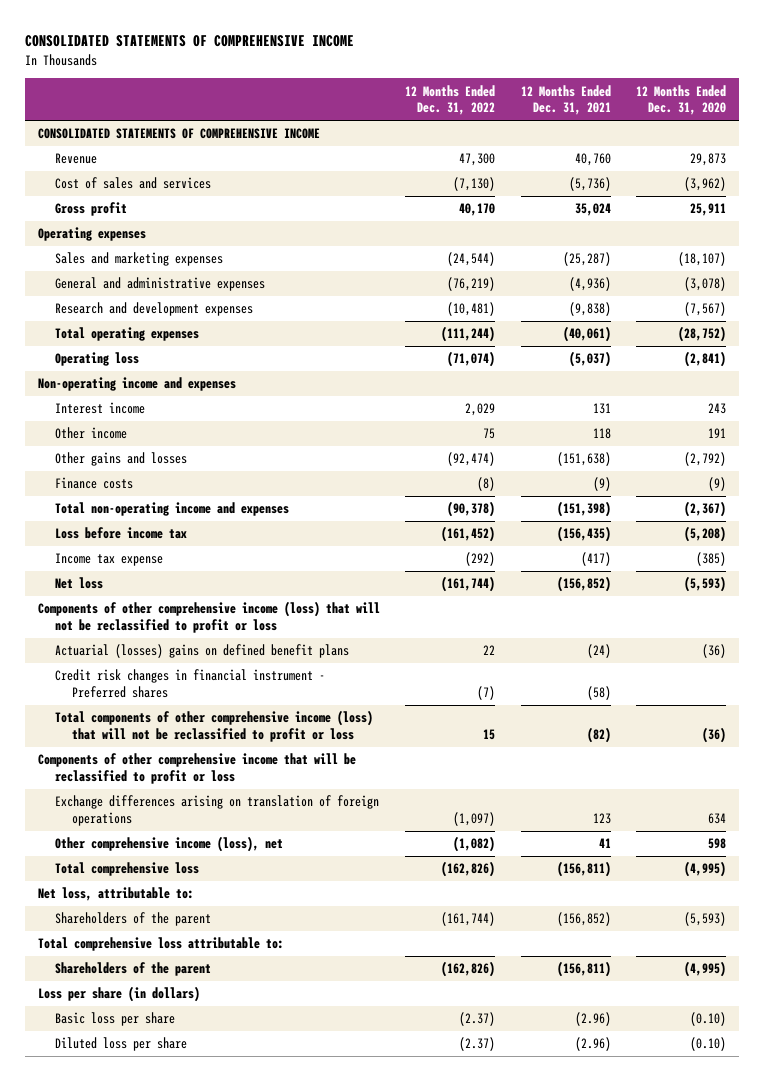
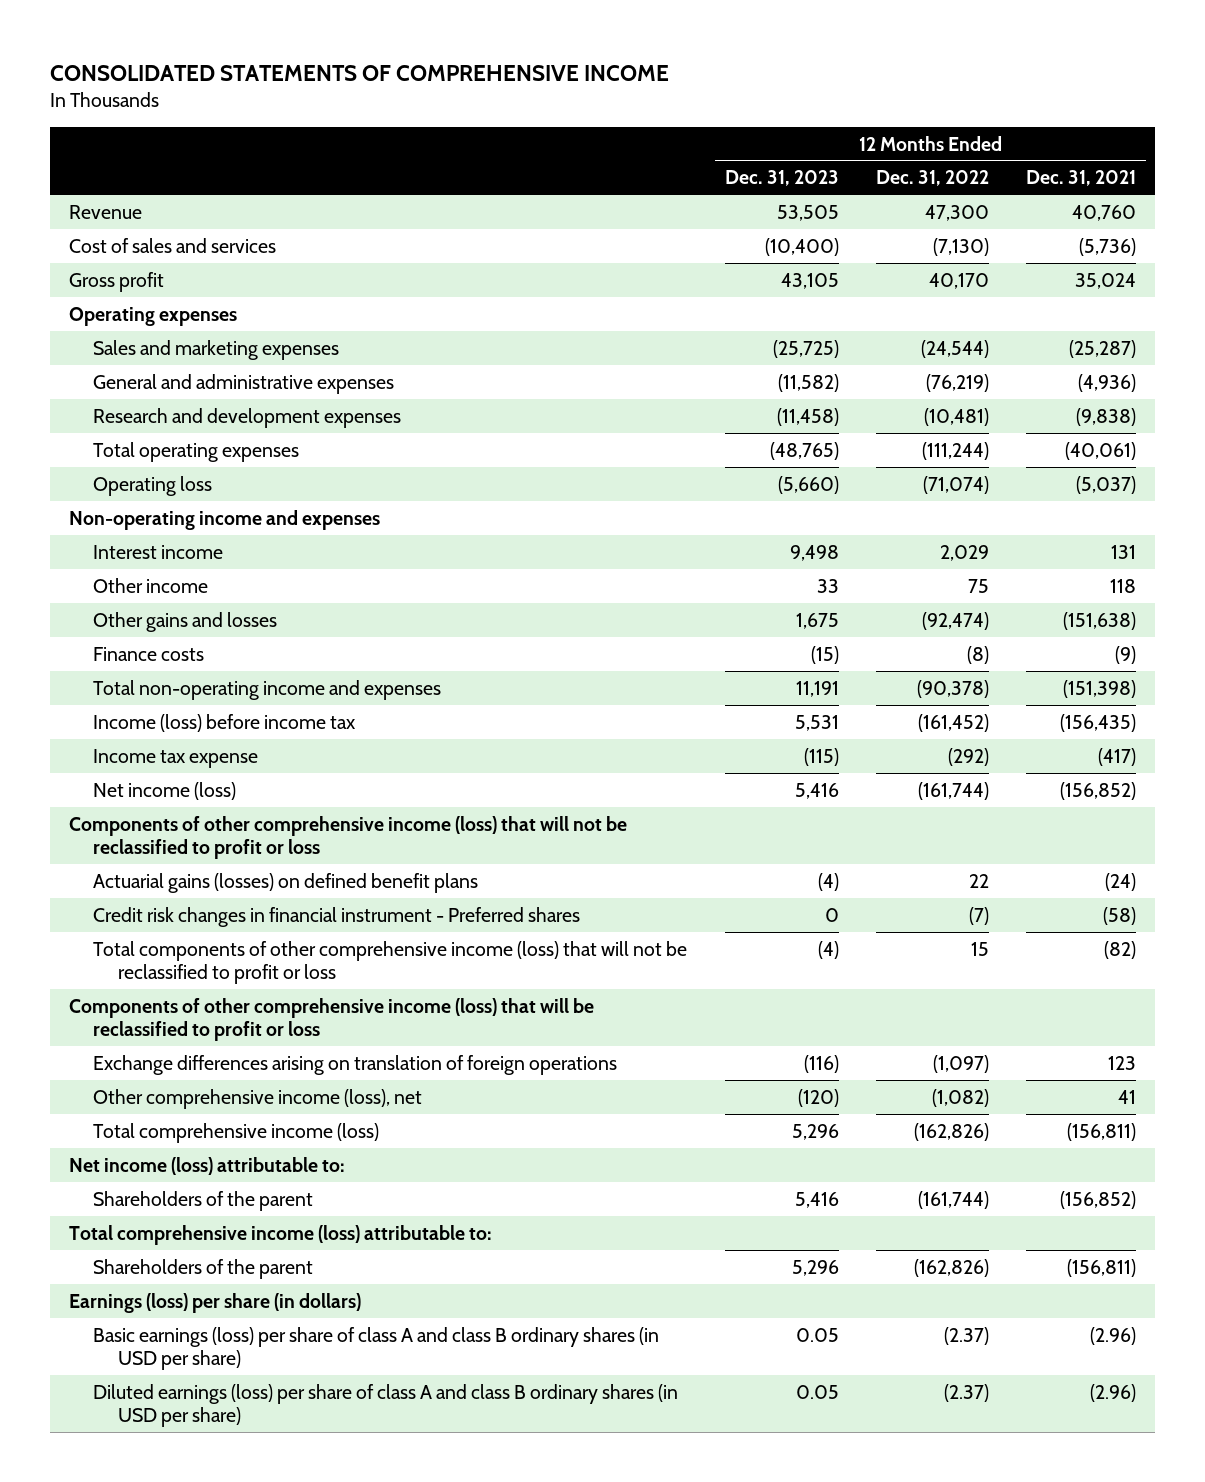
- | 12 Months Ended Dec. 31, 2022 | 12 Months Ended Dec. 31, 2021 | 12 Months Ended Dec. 31, 2020
+ | 12 Months Ended Dec. 31, 2023 | 12 Months Ended Dec. 31, 2022 | 12 Months Ended Dec. 31, 2021
- CONSOLIDATED STATEMENTS OF COMPREHENSIVE INCOME
- Loss before income tax | (161,452) | (156,435) | (5,208)
+ Income (loss) before income tax | 5,531 | (161,452) | (156,435)
- Net loss | (161,744) | (156,852) | (5,593)
+ Net income (loss) | 5,416 | (161,744) | (156,852)
- Actuarial (losses) gains on defined benefit plans | 22 | (24) | (36)
+ Actuarial gains (losses) on defined benefit plans | (4) | 22 | (24)
- Components of other comprehensive income that will be reclassified to profit or loss
+ Components of other comprehensive income (loss) that will be reclassified to profit or loss
- Total comprehensive loss | (162,826) | (156,811) | (4,995)
- Net loss, attributable to:
+ Total comprehensive income (loss) | 5,296 | (162,826) | (156,811)
+ Net income (loss) attributable to:
- Total comprehensive loss attributable to:
+ Total comprehensive income (loss) attributable to:
- Loss per share (in dollars)
- Basic loss per share | (2.37) | (2.96) | (0.10)
- Diluted loss per share | (2.37) | (2.96) | (0.10)
+ Earnings (loss) per share (in dollars)
+ Basic earnings (loss) per share of class A and class B ordinary shares (in USD per share) | 0.05 | (2.37) | (2.96)
+ Diluted earnings (loss) per share of class A and class B ordinary shares (in USD per share) | 0.05 | (2.37) | (2.96)

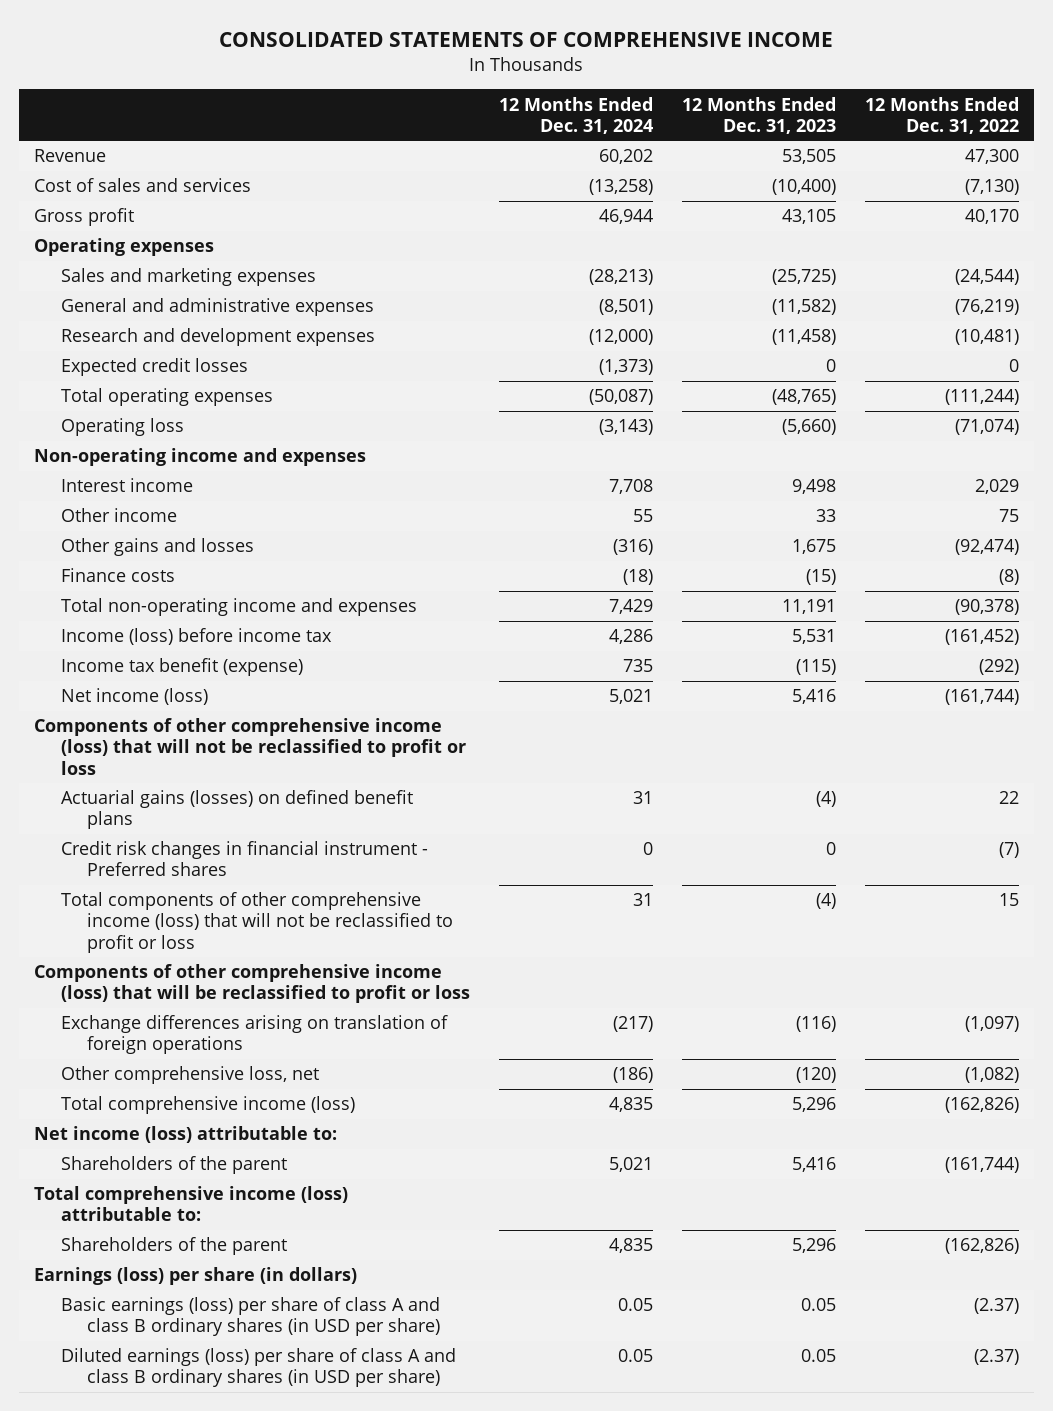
- | 12 Months Ended Dec. 31, 2023 | 12 Months Ended Dec. 31, 2022 | 12 Months Ended Dec. 31, 2021
+ | 12 Months Ended Dec. 31, 2024 | 12 Months Ended Dec. 31, 2023 | 12 Months Ended Dec. 31, 2022
+ Expected credit losses | (1,373) | 0 | 0
- Income tax expense | (115) | (292) | (417)
+ Income tax benefit (expense) | 735 | (115) | (292)
- Other comprehensive income (loss), net | (120) | (1,082) | 41
+ Other comprehensive loss, net | (186) | (120) | (1,082)

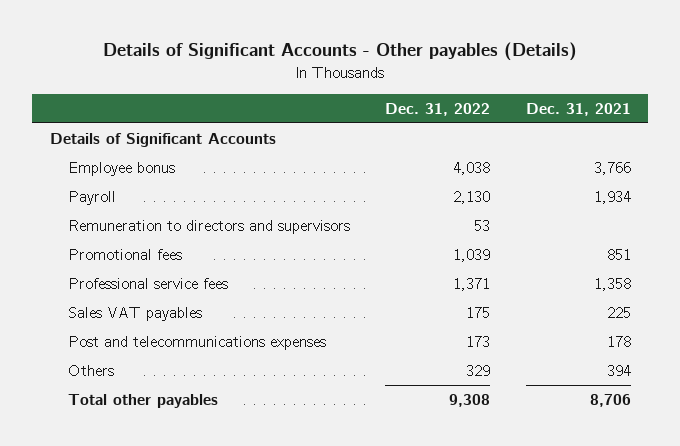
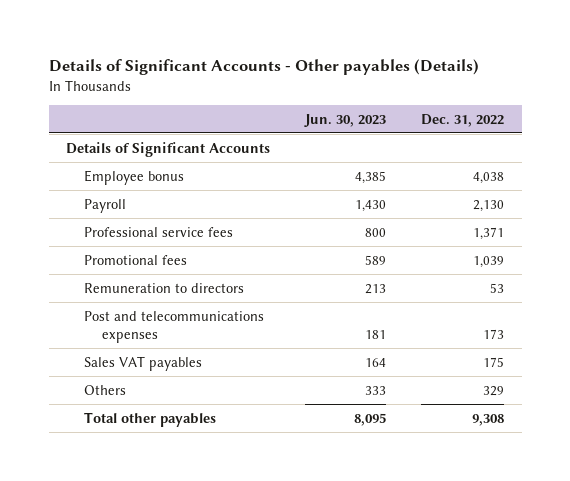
- | Dec. 31, 2022 | Dec. 31, 2021
+ | Jun. 30, 2023 | Dec. 31, 2022
- Remuneration to directors and supervisors | 53 |
moved down: Promotional fees | 589 | 1,039
+ Remuneration to directors | 213 | 53
moved down: Sales VAT payables | 164 | 175

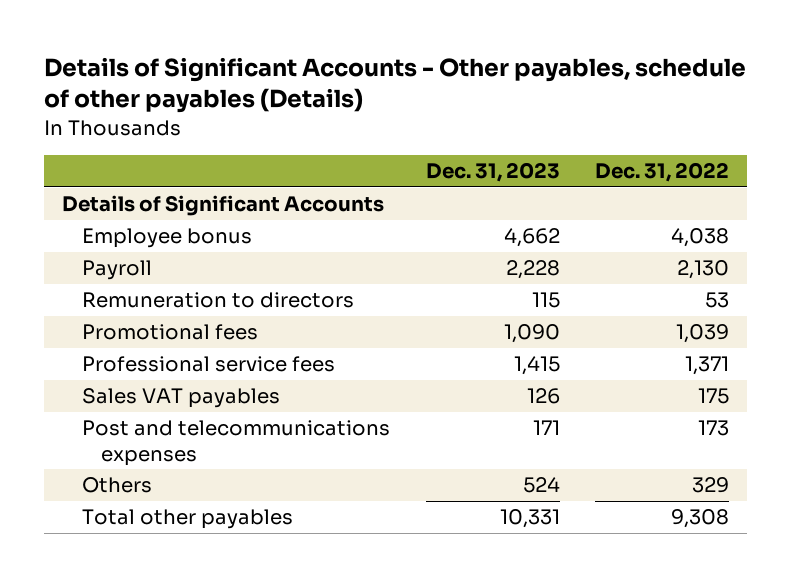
- Details of Significant Accounts - Other payables (Details)
+ Details of Significant Accounts - Other payables, schedule of other payables (Details)
- | Jun. 30, 2023 | Dec. 31, 2022
+ | Dec. 31, 2023 | Dec. 31, 2022
moved down: Promotional fees | 1,090 | 1,039
moved down: Professional service fees | 1,415 | 1,371
moved down: Post and telecommunications expenses | 171 | 173

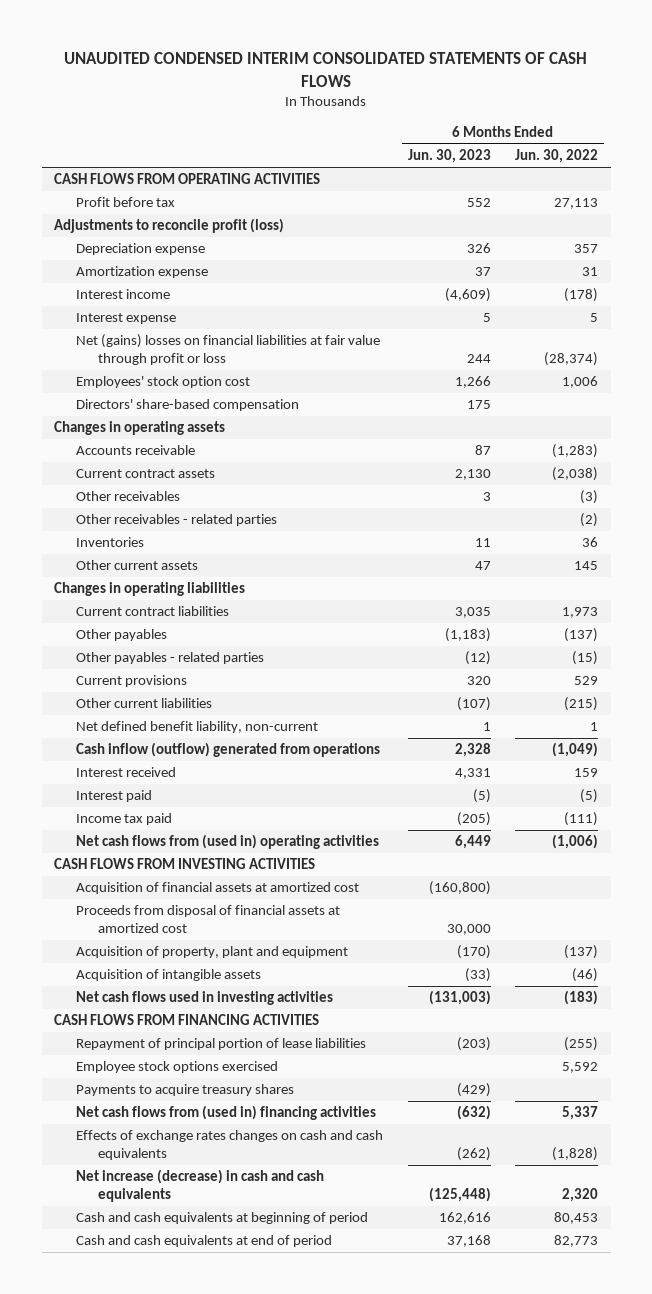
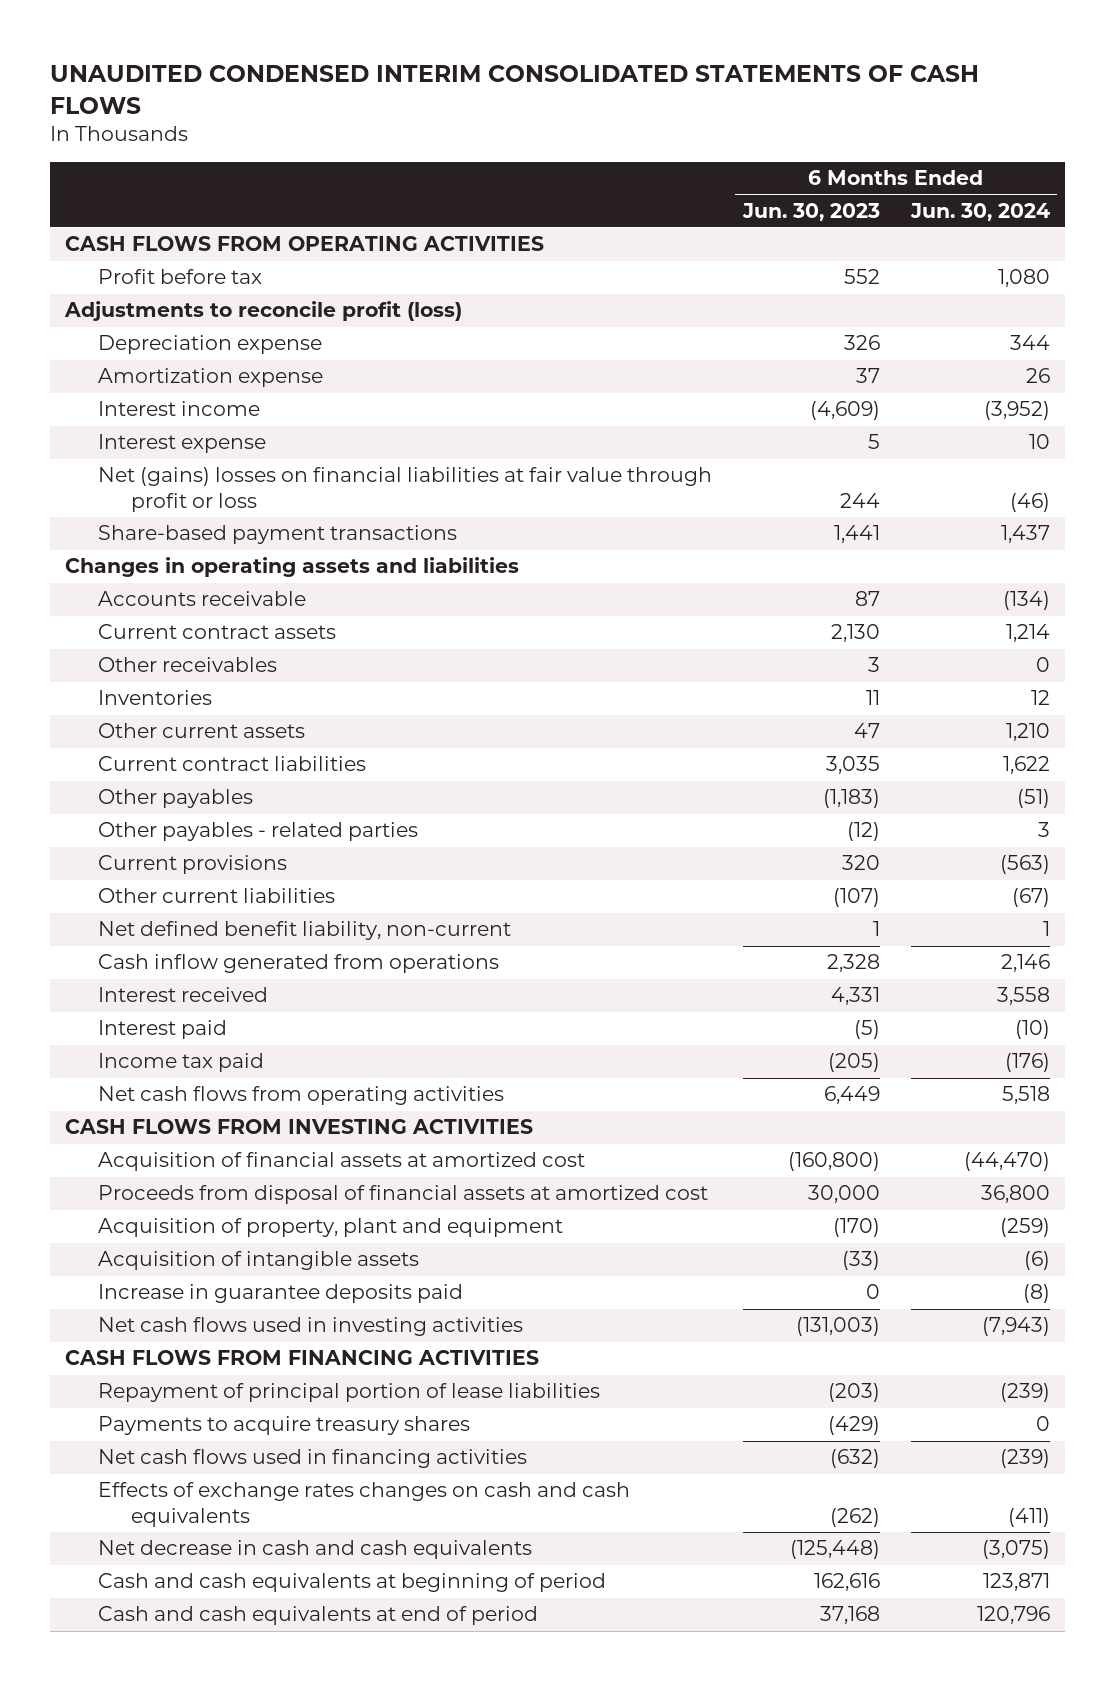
- | 6 Months Ended Jun. 30, 2023 | 6 Months Ended Jun. 30, 2022
+ | 6 Months Ended Jun. 30, 2023 | 6 Months Ended Jun. 30, 2024
- Employees' stock option cost | 1,266 | 1,006
- Directors' share-based compensation | 175 |
- Changes in operating assets
+ Share-based payment transactions | 1,441 | 1,437
+ Changes in operating assets and liabilities
- Other receivables - related parties | | (2)
- Changes in operating liabilities
- Cash inflow (outflow) generated from operations | 2,328 | (1,049)
+ Cash inflow generated from operations | 2,328 | 2,146
- Net cash flows from (used in) operating activities | 6,449 | (1,006)
+ Net cash flows from operating activities | 6,449 | 5,518
+ Increase in guarantee deposits paid | 0 | (8)
- Employee stock options exercised | | 5,592
- Net cash flows from (used in) financing activities | (632) | 5,337
+ Net cash flows used in financing activities | (632) | (239)
- Net increase (decrease) in cash and cash equivalents | (125,448) | 2,320
+ Net decrease in cash and cash equivalents | (125,448) | (3,075)

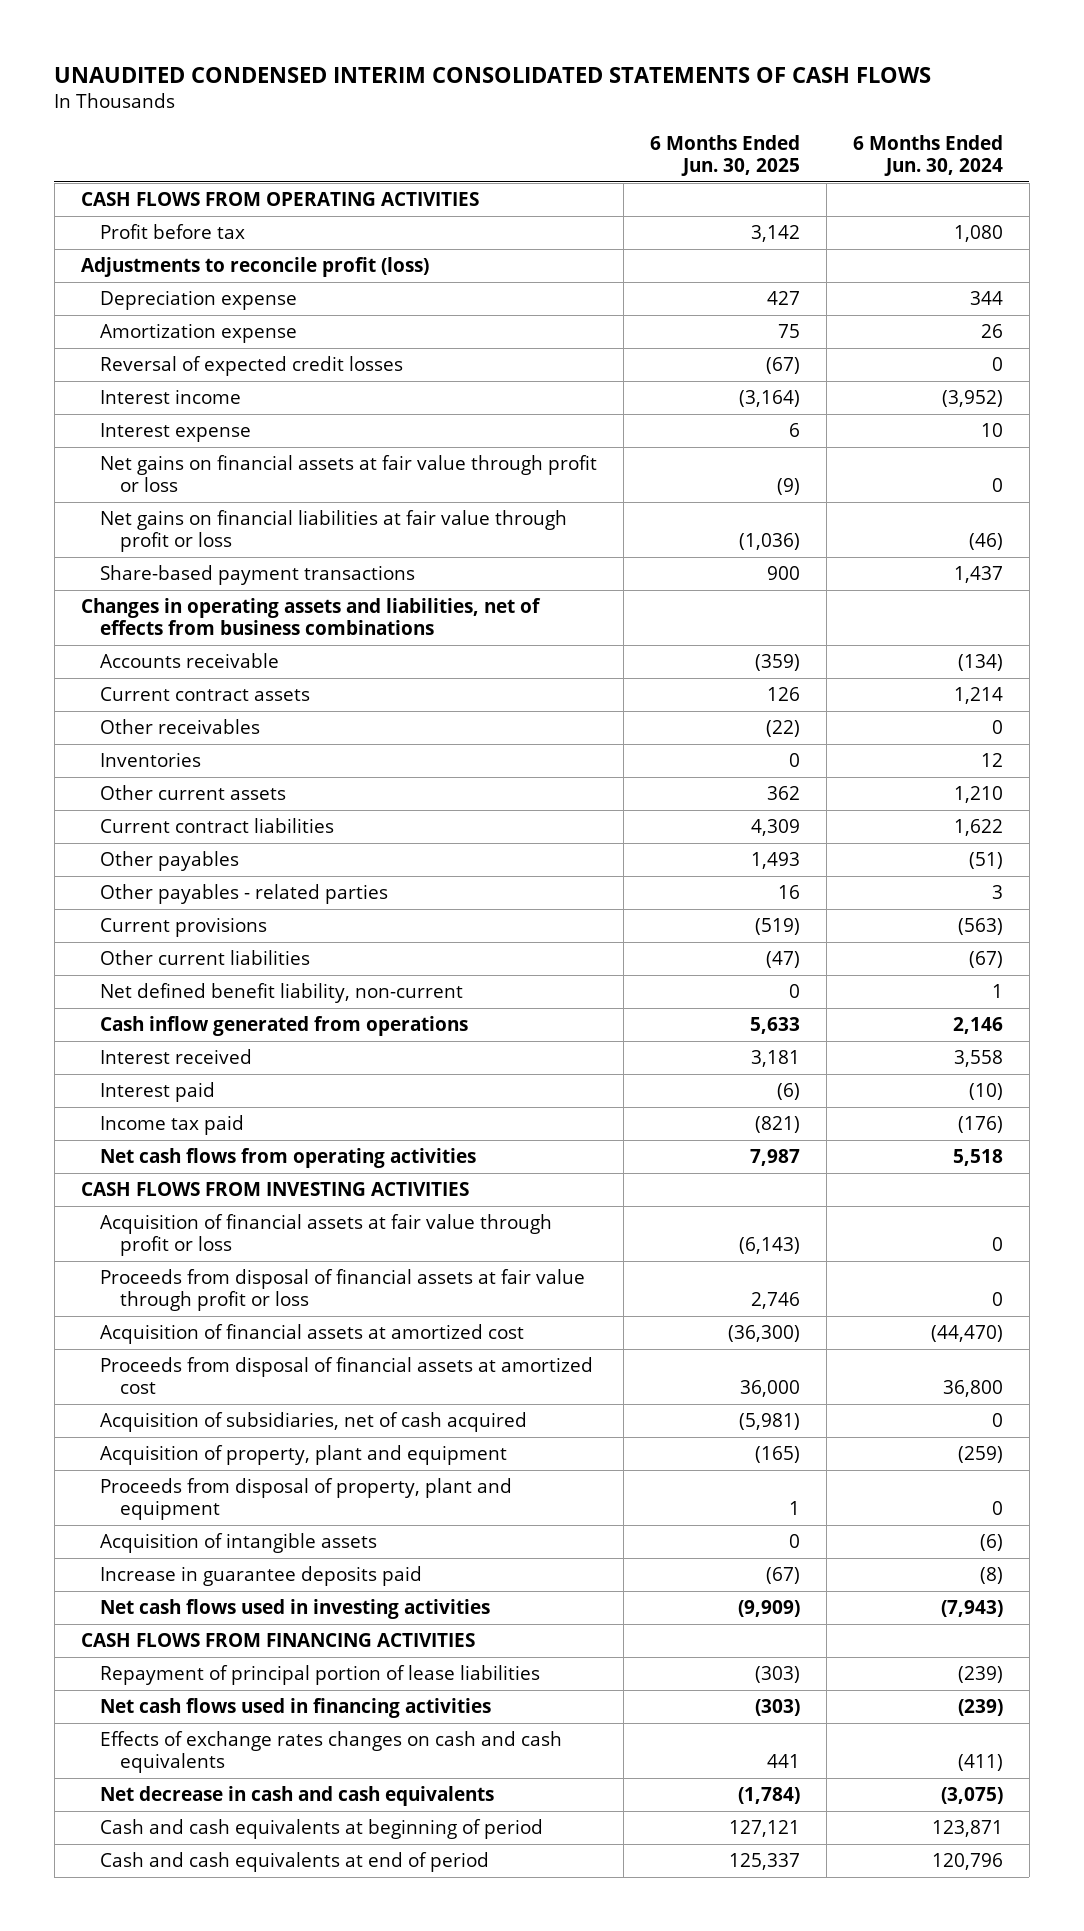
- | 6 Months Ended Jun. 30, 2023 | 6 Months Ended Jun. 30, 2024
+ | 6 Months Ended Jun. 30, 2025 | 6 Months Ended Jun. 30, 2024
+ Reversal of expected credit losses | (67) | 0
- Net (gains) losses on financial liabilities at fair value through profit or loss | 244 | (46)
+ Net gains on financial assets at fair value through profit or loss | (9) | 0
+ Net gains on financial liabilities at fair value through profit or loss | (1,036) | (46)
- Changes in operating assets and liabilities
+ Changes in operating assets and liabilities, net of effects from business combinations
+ Acquisition of financial assets at fair value through profit or loss | (6,143) | 0
+ Proceeds from disposal of financial assets at fair value through profit or loss | 2,746 | 0
+ Acquisition of subsidiaries, net of cash acquired | (5,981) | 0
+ Proceeds from disposal of property, plant and equipment | 1 | 0
- Payments to acquire treasury shares | (429) | 0

